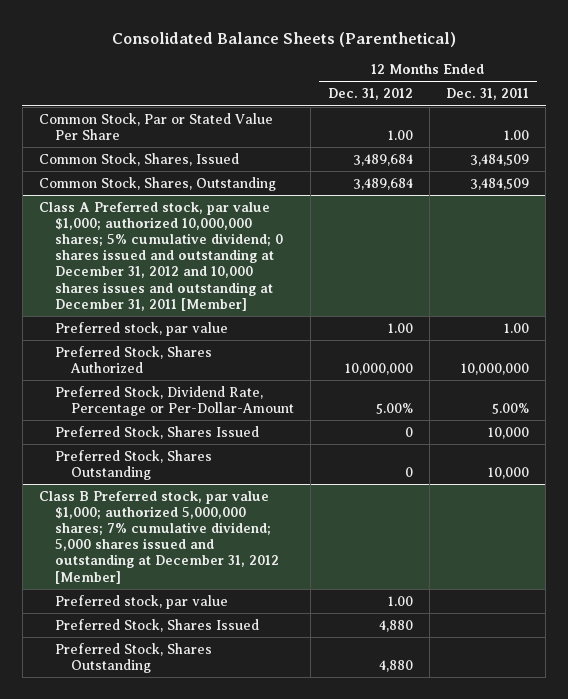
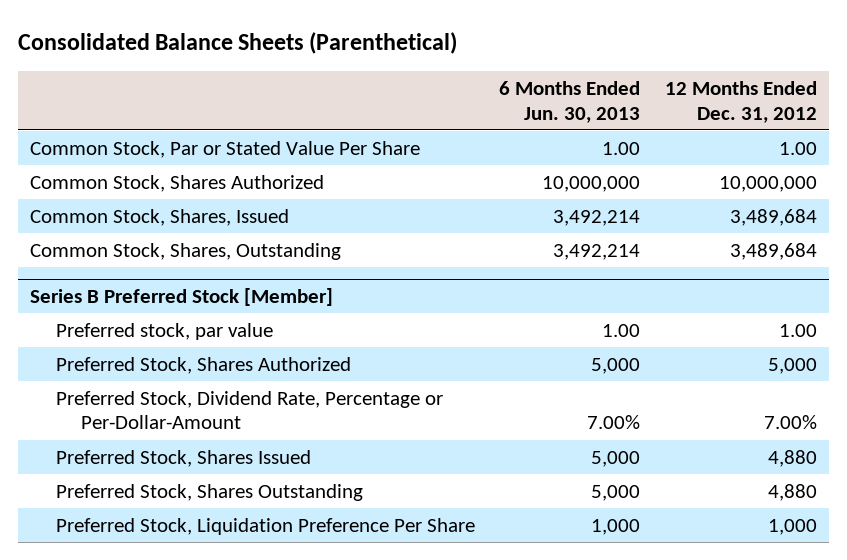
- | 12 Months Ended Dec. 31, 2012 | 12 Months Ended Dec. 31, 2011
+ | 6 Months Ended Jun. 30, 2013 | 12 Months Ended Dec. 31, 2012
+ Common Stock, Shares Authorized | 10,000,000 | 10,000,000
- Class A Preferred stock, par value $1,000; authorized 10,000,000 shares; 5% cumulative dividend; 0 shares issued and outstanding at December 31, 2012 and 10,000 shares issues and outstanding at December 31, 2011 [Member]
- Preferred stock, par value | 1.00 | 1.00
- Preferred Stock, Shares Authorized | 10,000,000 | 10,000,000
- Preferred Stock, Dividend Rate, Percentage or Per-Dollar-Amount | 5.00% | 5.00%
- Preferred Stock, Shares Issued | 0 | 10,000
- Preferred Stock, Shares Outstanding | 0 | 10,000
- Class B Preferred stock, par value $1,000; authorized 5,000,000 shares; 7% cumulative dividend; 5,000 shares issued and outstanding at December 31, 2012 [Member]
+ Series B Preferred Stock [Member]
+ Preferred Stock, Shares Authorized | 5,000 | 5,000
+ Preferred Stock, Dividend Rate, Percentage or Per-Dollar-Amount | 7.00% | 7.00%
+ Preferred Stock, Liquidation Preference Per Share | 1,000 | 1,000

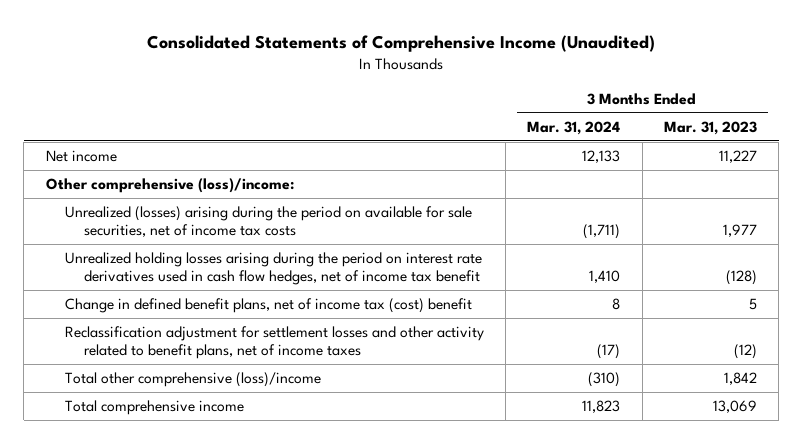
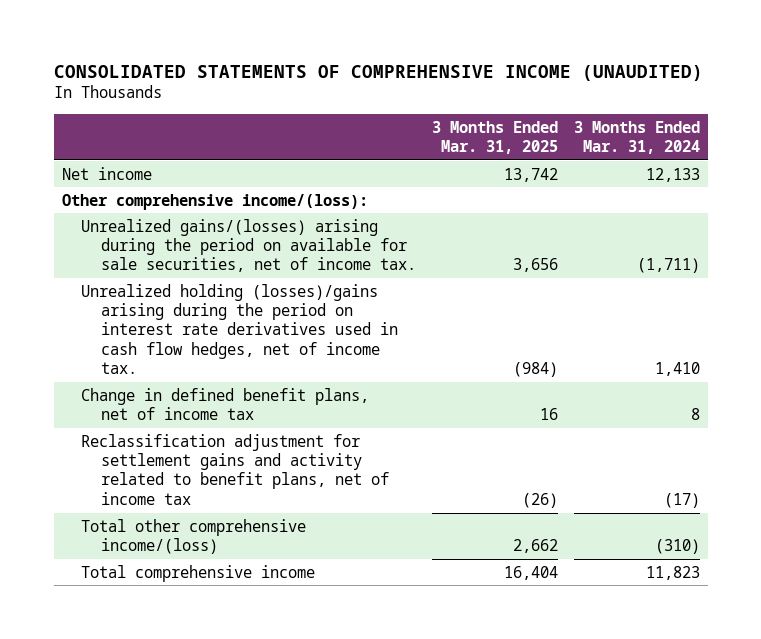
- Consolidated Statements of Comprehensive Income (Unaudited)
+ CONSOLIDATED STATEMENTS OF COMPREHENSIVE INCOME (UNAUDITED)
- | 3 Months Ended Mar. 31, 2024 | 3 Months Ended Mar. 31, 2023
+ | 3 Months Ended Mar. 31, 2025 | 3 Months Ended Mar. 31, 2024
- Other comprehensive (loss)/income:
- Unrealized (losses) arising during the period on available for sale securities, net of income tax costs | (1,711) | 1,977
- Unrealized holding losses arising during the period on interest rate derivatives used in cash flow hedges, net of income tax benefit | 1,410 | (128)
- Change in defined benefit plans, net of income tax (cost) benefit | 8 | 5
- Reclassification adjustment for settlement losses and other activity related to benefit plans, net of income taxes | (17) | (12)
- Total other comprehensive (loss)/income | (310) | 1,842
+ Other comprehensive income/(loss):
+ Unrealized gains/(losses) arising during the period on available for sale securities, net of income tax. | 3,656 | (1,711)
+ Unrealized holding (losses)/gains arising during the period on interest rate derivatives used in cash flow hedges, net of income tax. | (984) | 1,410
+ Change in defined benefit plans, net of income tax | 16 | 8
+ Reclassification adjustment for settlement gains and activity related to benefit plans, net of income tax | (26) | (17)
+ Total other comprehensive income/(loss) | 2,662 | (310)

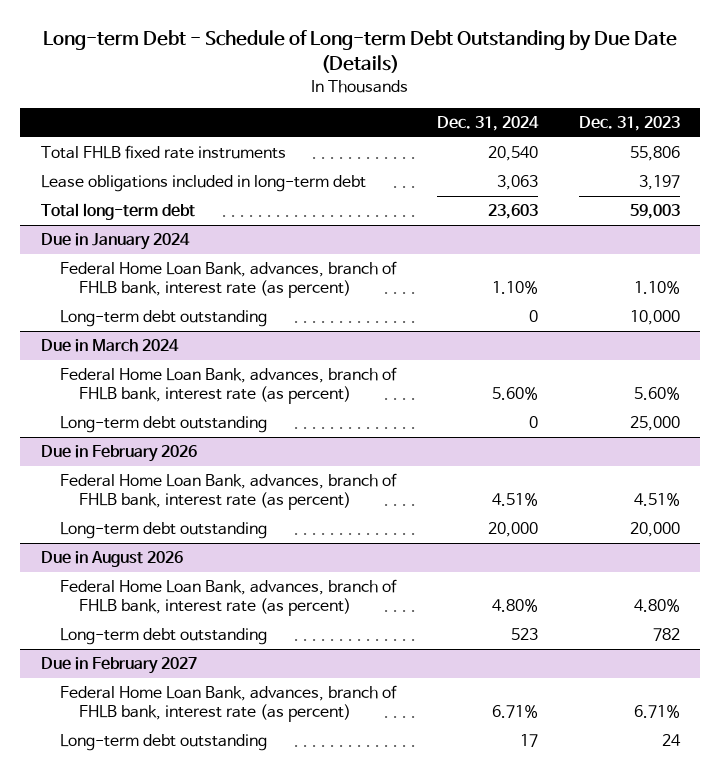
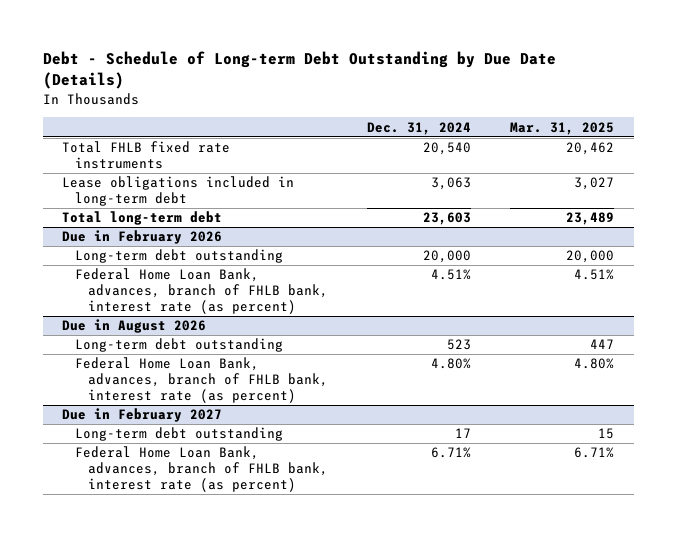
- Long-term Debt - Schedule of Long-term Debt Outstanding by Due Date (Details)
+ Debt - Schedule of Long-term Debt Outstanding by Due Date (Details)
- | Dec. 31, 2024 | Dec. 31, 2023
+ | Dec. 31, 2024 | Mar. 31, 2025
- Due in January 2024
- Federal Home Loan Bank, advances, branch of FHLB bank, interest rate (as percent) | 1.10% | 1.10%
- Long-term debt outstanding | 0 | 10,000
- Due in March 2024
- Federal Home Loan Bank, advances, branch of FHLB bank, interest rate (as percent) | 5.60% | 5.60%
- Long-term debt outstanding | 0 | 25,000
@ Due in February 2026
moved down: Federal Home Loan Bank, advances, branch of FHLB bank, interest rate (as percent) | 4.51% | 4.51%
@ Due in August 2026
moved down: Federal Home Loan Bank, advances, branch of FHLB bank, interest rate (as percent) | 4.80% | 4.80%
@ Due in February 2027
moved down: Federal Home Loan Bank, advances, branch of FHLB bank, interest rate (as percent) | 6.71% | 6.71%

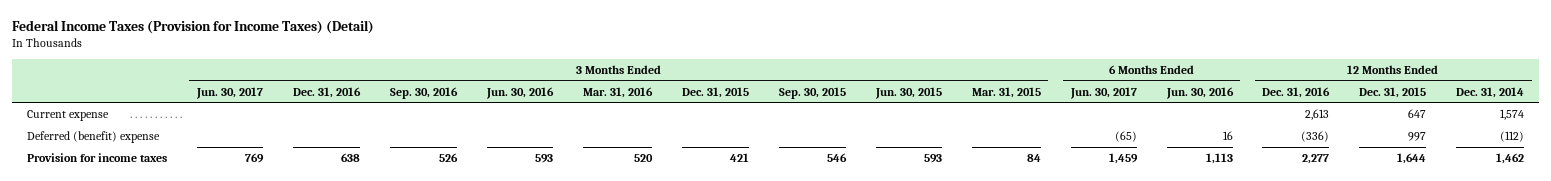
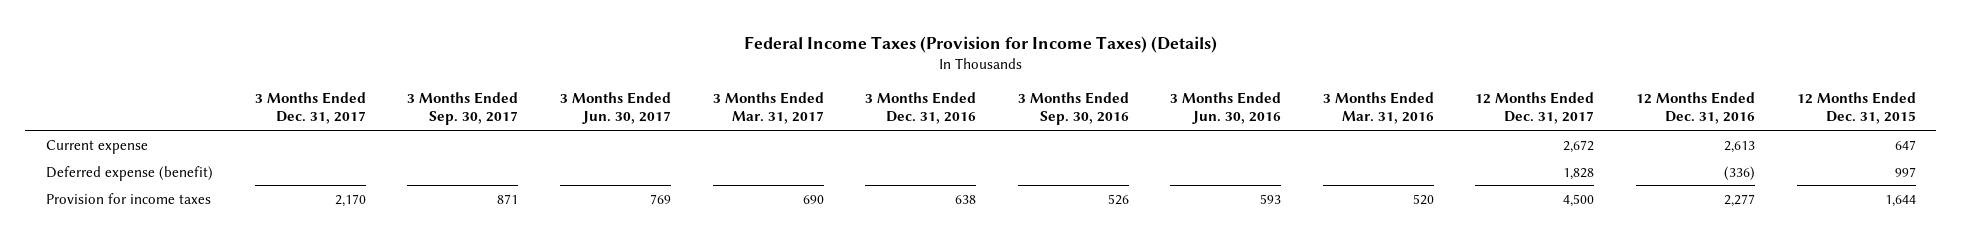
- Federal Income Taxes (Provision for Income Taxes) (Detail)
+ Federal Income Taxes (Provision for Income Taxes) (Details)
- | 3 Months Ended Jun. 30, 2017 | 3 Months Ended Dec. 31, 2016 | 3 Months Ended Sep. 30, 2016 | 3 Months Ended Jun. 30, 2016 | 3 Months Ended Mar. 31, 2016 | 3 Months Ended Dec. 31, 2015 | 3 Months Ended Sep. 30, 2015 | 3 Months Ended Jun. 30, 2015 | 3 Months Ended Mar. 31, 2015 | 6 Months Ended Jun. 30, 2017 | 6 Months Ended Jun. 30, 2016 | 12 Months Ended Dec. 31, 2016 | 12 Months Ended Dec. 31, 2015 | 12 Months Ended Dec. 31, 2014
+ | 3 Months Ended Dec. 31, 2017 | 3 Months Ended Sep. 30, 2017 | 3 Months Ended Jun. 30, 2017 | 3 Months Ended Mar. 31, 2017 | 3 Months Ended Dec. 31, 2016 | 3 Months Ended Sep. 30, 2016 | 3 Months Ended Jun. 30, 2016 | 3 Months Ended Mar. 31, 2016 | 12 Months Ended Dec. 31, 2017 | 12 Months Ended Dec. 31, 2016 | 12 Months Ended Dec. 31, 2015
- Deferred (benefit) expense | | | | | | | | | | (65) | 16 | (336) | 997 | (112)
+ Deferred expense (benefit) | | | | | | | | | 1,828 | (336) | 997

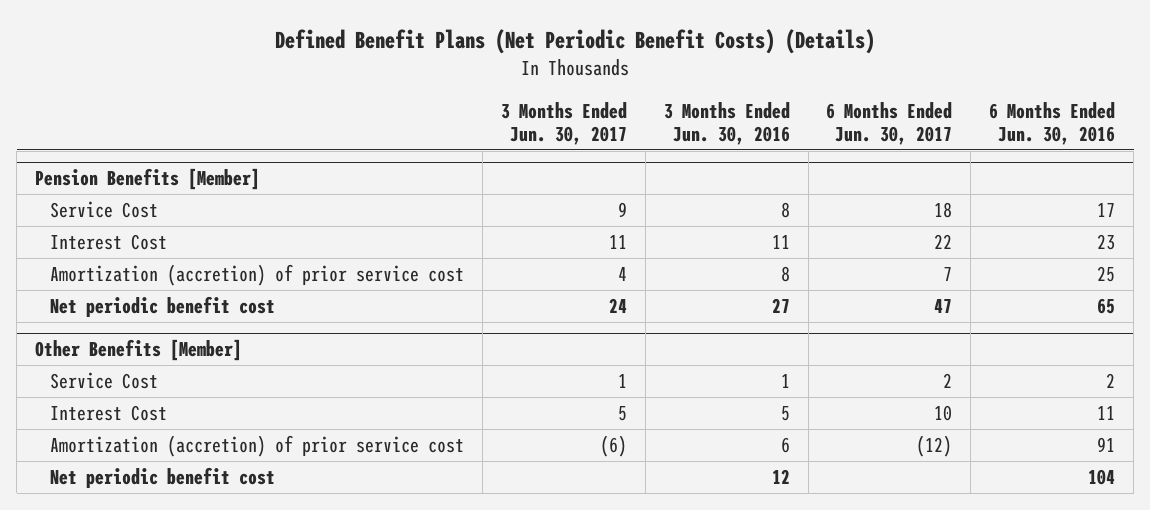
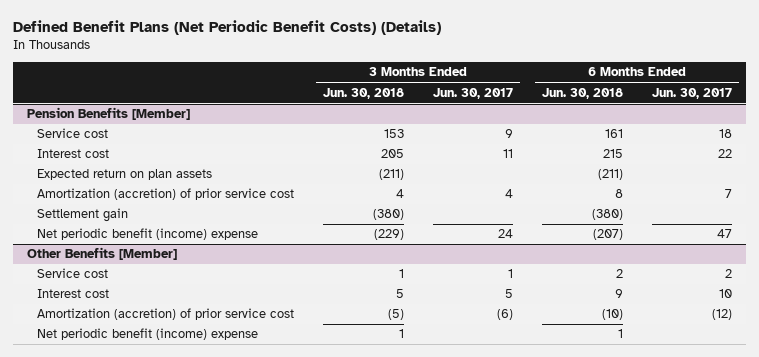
- | 3 Months Ended Jun. 30, 2017 | 3 Months Ended Jun. 30, 2016 | 6 Months Ended Jun. 30, 2017 | 6 Months Ended Jun. 30, 2016
+ | 3 Months Ended Jun. 30, 2018 | 3 Months Ended Jun. 30, 2017 | 6 Months Ended Jun. 30, 2018 | 6 Months Ended Jun. 30, 2017
@ Pension Benefits [Member]
- Service Cost | 9 | 8 | 18 | 17
- Interest Cost | 11 | 11 | 22 | 23
+ Service cost | 153 | 9 | 161 | 18
+ Interest cost | 205 | 11 | 215 | 22
+ Expected return on plan assets | (211) | | (211) |
- Net periodic benefit cost | 24 | 27 | 47 | 65
+ Settlement gain | (380) | | (380) |
+ Net periodic benefit (income) expense | (229) | 24 | (207) | 47
@ Other Benefits [Member]
- Service Cost | 1 | 1 | 2 | 2
- Interest Cost | 5 | 5 | 10 | 11
+ Service cost | 1 | 1 | 2 | 2
+ Interest cost | 5 | 5 | 9 | 10
- Net periodic benefit cost | | 12 | | 104
+ Net periodic benefit (income) expense | 1 | | 1 |

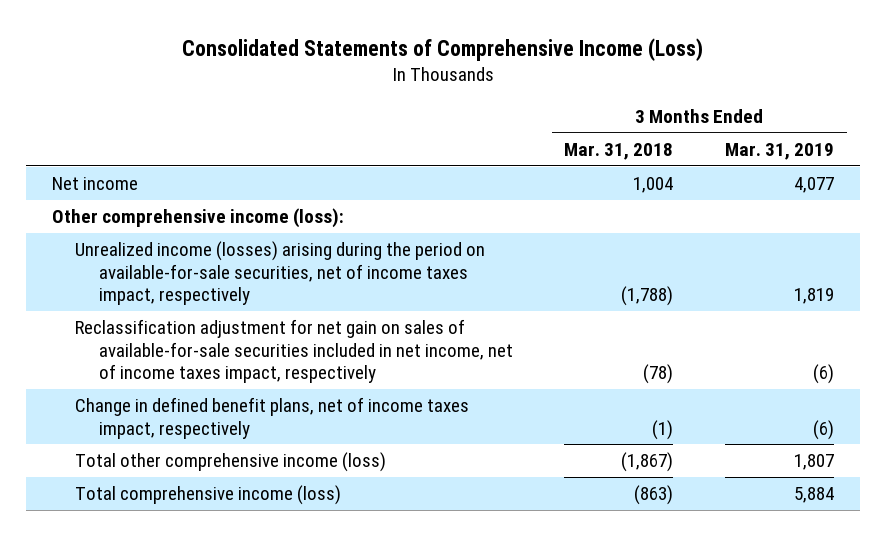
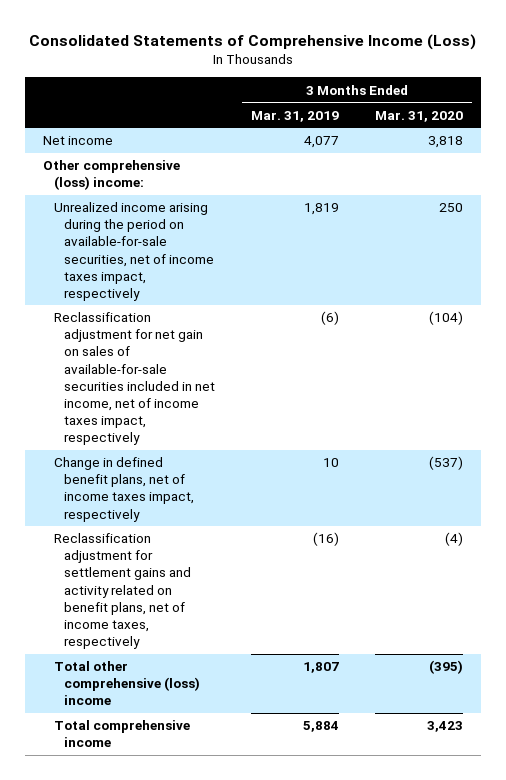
- | 3 Months Ended Mar. 31, 2018 | 3 Months Ended Mar. 31, 2019
+ | 3 Months Ended Mar. 31, 2019 | 3 Months Ended Mar. 31, 2020
- Other comprehensive income (loss):
- Unrealized income (losses) arising during the period on available-for-sale securities, net of income taxes impact, respectively | (1,788) | 1,819
+ Other comprehensive (loss) income:
+ Unrealized income arising during the period on available-for-sale securities, net of income taxes impact, respectively | 1,819 | 250
- Change in defined benefit plans, net of income taxes impact, respectively | (1) | (6)
- Total other comprehensive income (loss) | (1,867) | 1,807
- Total comprehensive income (loss) | (863) | 5,884
+ Change in defined benefit plans, net of income taxes impact, respectively | 10 | (537)
+ Reclassification adjustment for settlement gains and activity related on benefit plans, net of income taxes, respectively | (16) | (4)
+ Total other comprehensive (loss) income | 1,807 | (395)
+ Total comprehensive income | 5,884 | 3,423

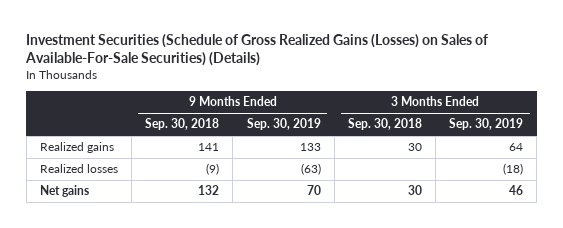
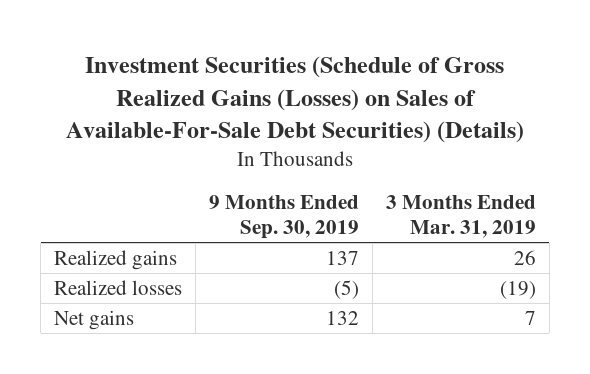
- Investment Securities (Schedule of Gross Realized Gains (Losses) on Sales of Available-For-Sale Securities) (Details)
+ Investment Securities (Schedule of Gross Realized Gains (Losses) on Sales of Available-For-Sale Debt Securities) (Details)
- | 9 Months Ended Sep. 30, 2018 | 9 Months Ended Sep. 30, 2019 | 3 Months Ended Sep. 30, 2018 | 3 Months Ended Sep. 30, 2019
+ | 9 Months Ended Sep. 30, 2019 | 3 Months Ended Mar. 31, 2019
- Realized gains | 141 | 133 | 30 | 64
- Realized losses | (9) | (63) | | (18)
- Net gains | 132 | 70 | 30 | 46
+ Realized gains | 137 | 26
+ Realized losses | (5) | (19)
+ Net gains | 132 | 7

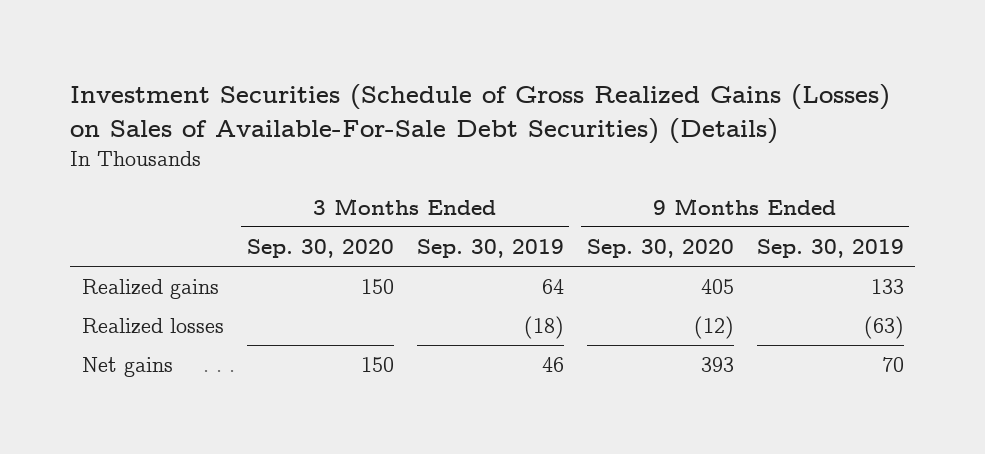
- | 9 Months Ended Sep. 30, 2019 | 3 Months Ended Mar. 31, 2019
+ | 3 Months Ended Sep. 30, 2020 | 3 Months Ended Sep. 30, 2019 | 9 Months Ended Sep. 30, 2020 | 9 Months Ended Sep. 30, 2019
- Realized gains | 137 | 26
- Realized losses | (5) | (19)
- Net gains | 132 | 7
+ Realized gains | 150 | 64 | 405 | 133
+ Realized losses | | (18) | (12) | (63)
+ Net gains | 150 | 46 | 393 | 70

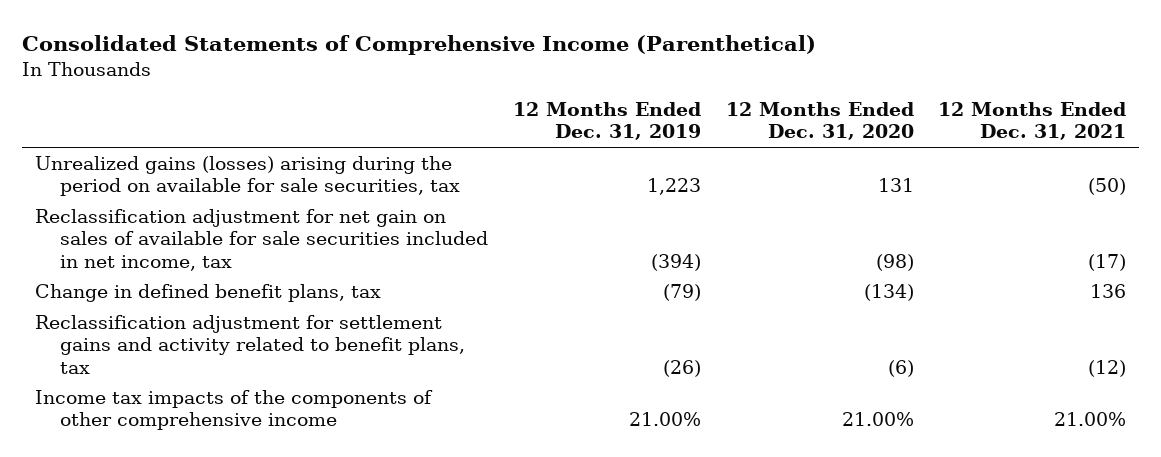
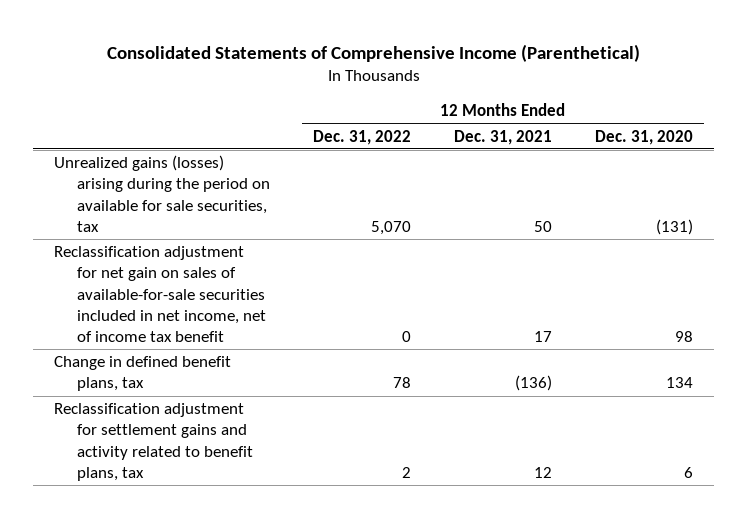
- | 12 Months Ended Dec. 31, 2019 | 12 Months Ended Dec. 31, 2020 | 12 Months Ended Dec. 31, 2021
+ | 12 Months Ended Dec. 31, 2022 | 12 Months Ended Dec. 31, 2021 | 12 Months Ended Dec. 31, 2020
- Unrealized gains (losses) arising during the period on available for sale securities, tax | 1,223 | 131 | (50)
- Reclassification adjustment for net gain on sales of available for sale securities included in net income, tax | (394) | (98) | (17)
- Change in defined benefit plans, tax | (79) | (134) | 136
- Reclassification adjustment for settlement gains and activity related to benefit plans, tax | (26) | (6) | (12)
- Income tax impacts of the components of other comprehensive income | 21.00% | 21.00% | 21.00%
+ Unrealized gains (losses) arising during the period on available for sale securities, tax | 5,070 | 50 | (131)
+ Reclassification adjustment for net gain on sales of available-for-sale securities included in net income, net of income tax benefit | 0 | 17 | 98
+ Change in defined benefit plans, tax | 78 | (136) | 134
+ Reclassification adjustment for settlement gains and activity related to benefit plans, tax | 2 | 12 | 6

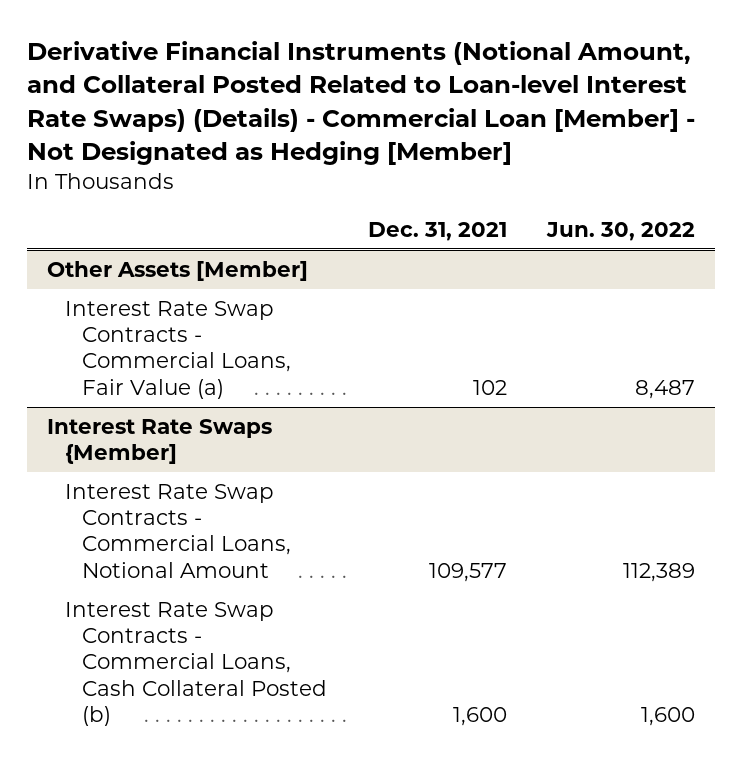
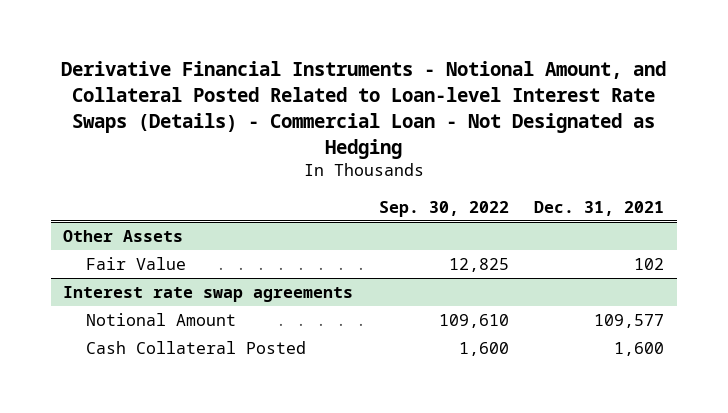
- Derivative Financial Instruments (Notional Amount, and Collateral Posted Related to Loan-level Interest Rate Swaps) (Details) - Commercial Loan [Member] - Not Designated as Hedging [Member]
+ Derivative Financial Instruments - Notional Amount, and Collateral Posted Related to Loan-level Interest Rate Swaps (Details) - Commercial Loan - Not Designated as Hedging
- | Dec. 31, 2021 | Jun. 30, 2022
+ | Sep. 30, 2022 | Dec. 31, 2021
- Other Assets [Member]
- Interest Rate Swap Contracts - Commercial Loans, Fair Value (a) | 102 | 8,487
- Interest Rate Swaps {Member]
- Interest Rate Swap Contracts - Commercial Loans, Notional Amount | 109,577 | 112,389
- Interest Rate Swap Contracts - Commercial Loans, Cash Collateral Posted (b) | 1,600 | 1,600
+ Other Assets
+ Fair Value | 12,825 | 102
+ Interest rate swap agreements
+ Notional Amount | 109,610 | 109,577
+ Cash Collateral Posted | 1,600 | 1,600

